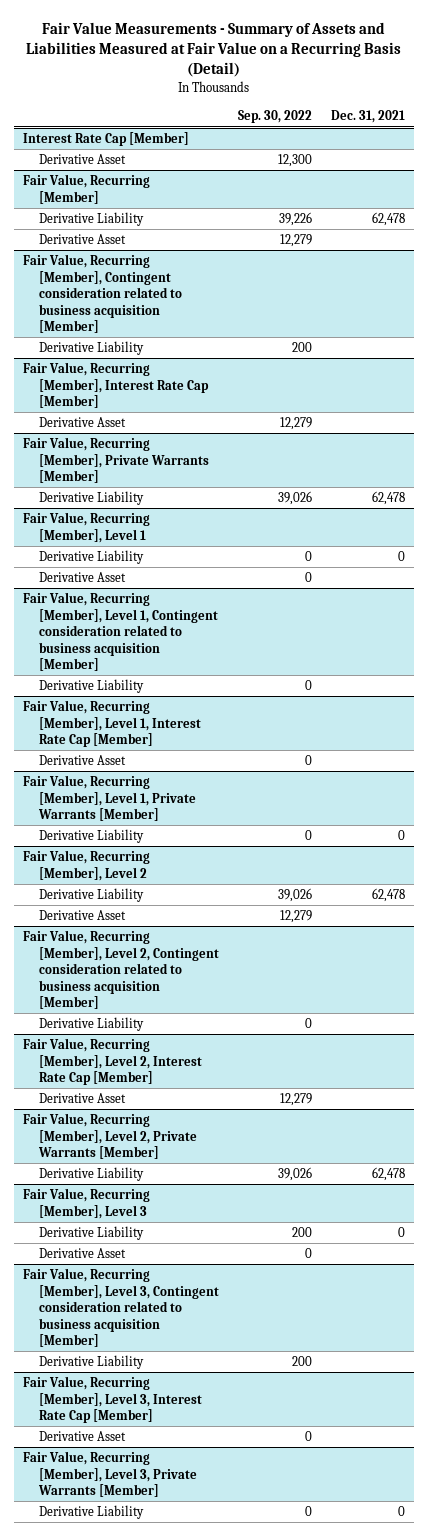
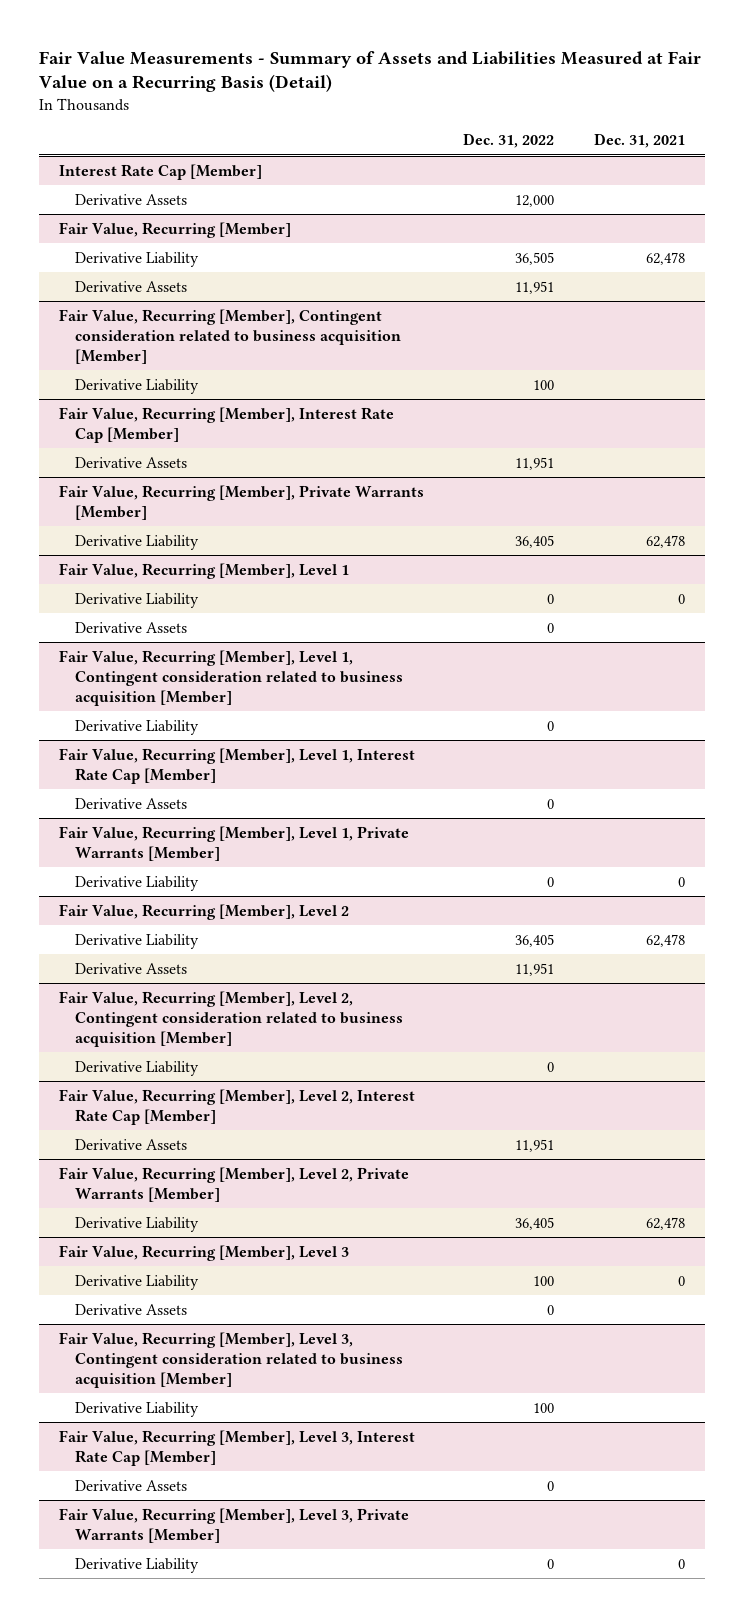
- | Sep. 30, 2022 | Dec. 31, 2021
+ | Dec. 31, 2022 | Dec. 31, 2021
@ Interest Rate Cap [Member]
- Derivative Asset | 12,300 |
+ Derivative Assets | 12,000 |
@ Fair Value, Recurring [Member]
- Derivative Asset | 12,279 |
+ Derivative Assets | 11,951 |
@ Fair Value, Recurring [Member], Interest Rate Cap [Member]
- Derivative Asset | 12,279 |
+ Derivative Assets | 11,951 |
@ Fair Value, Recurring [Member], Level 1
- Derivative Asset | 0 |
+ Derivative Assets | 0 |
@ Fair Value, Recurring [Member], Level 1, Interest Rate Cap [Member]
- Derivative Asset | 0 |
+ Derivative Assets | 0 |
@ Fair Value, Recurring [Member], Level 2
- Derivative Asset | 12,279 |
+ Derivative Assets | 11,951 |
@ Fair Value, Recurring [Member], Level 2, Interest Rate Cap [Member]
- Derivative Asset | 12,279 |
+ Derivative Assets | 11,951 |
@ Fair Value, Recurring [Member], Level 3
- Derivative Asset | 0 |
+ Derivative Assets | 0 |
@ Fair Value, Recurring [Member], Level 3, Interest Rate Cap [Member]
- Derivative Asset | 0 |
+ Derivative Assets | 0 |

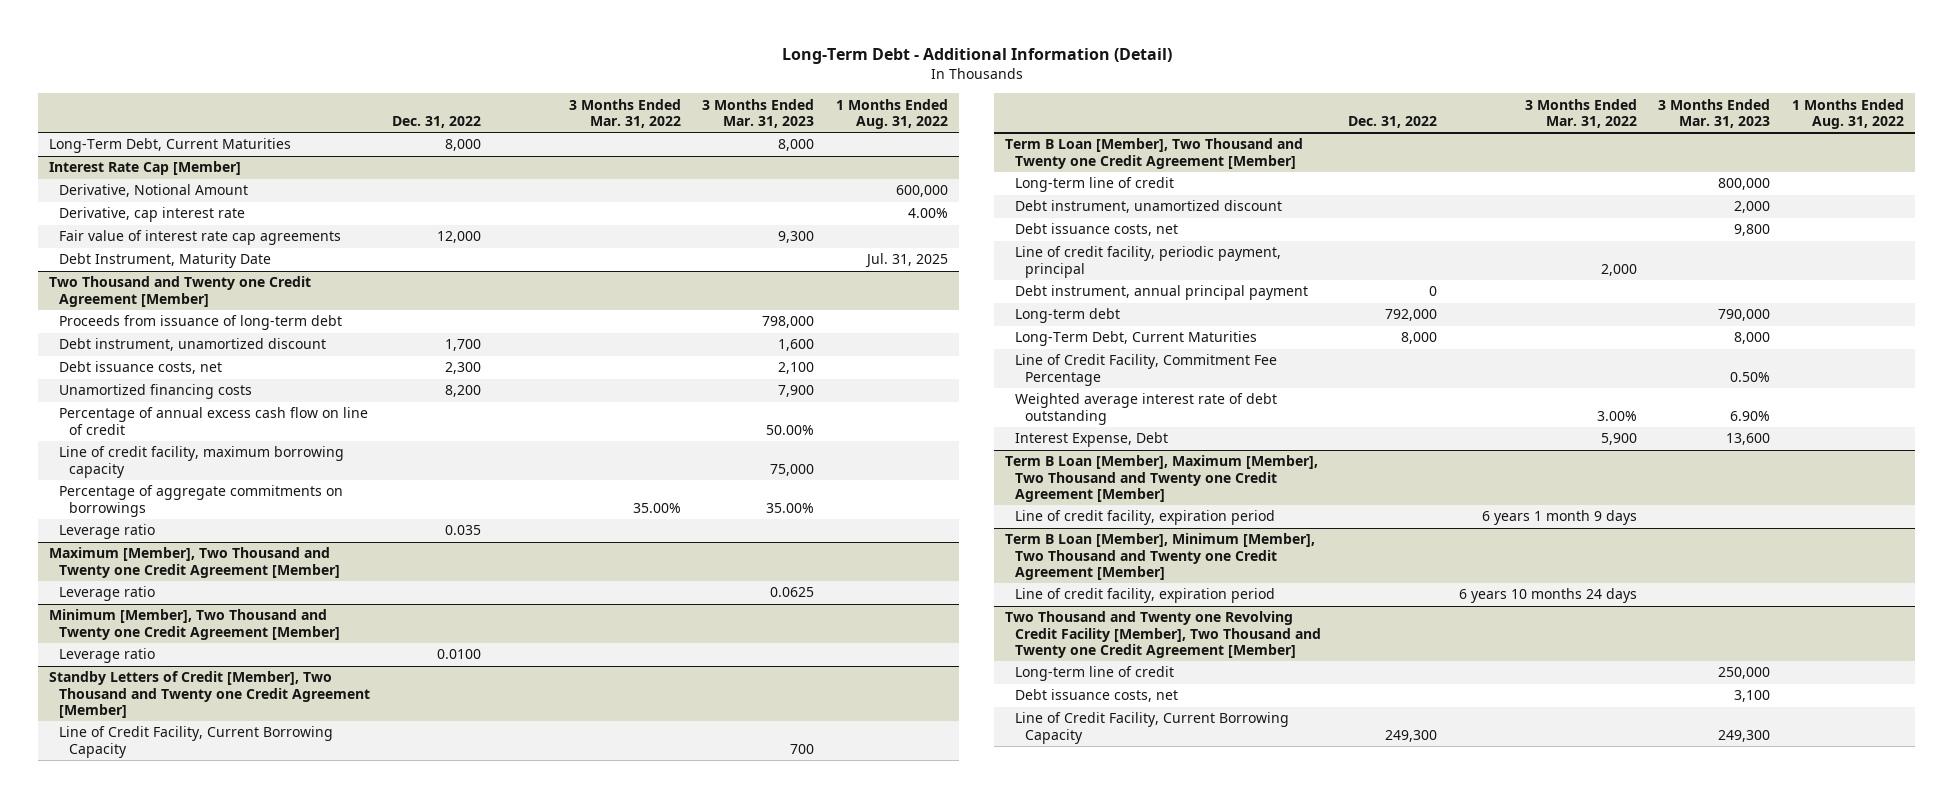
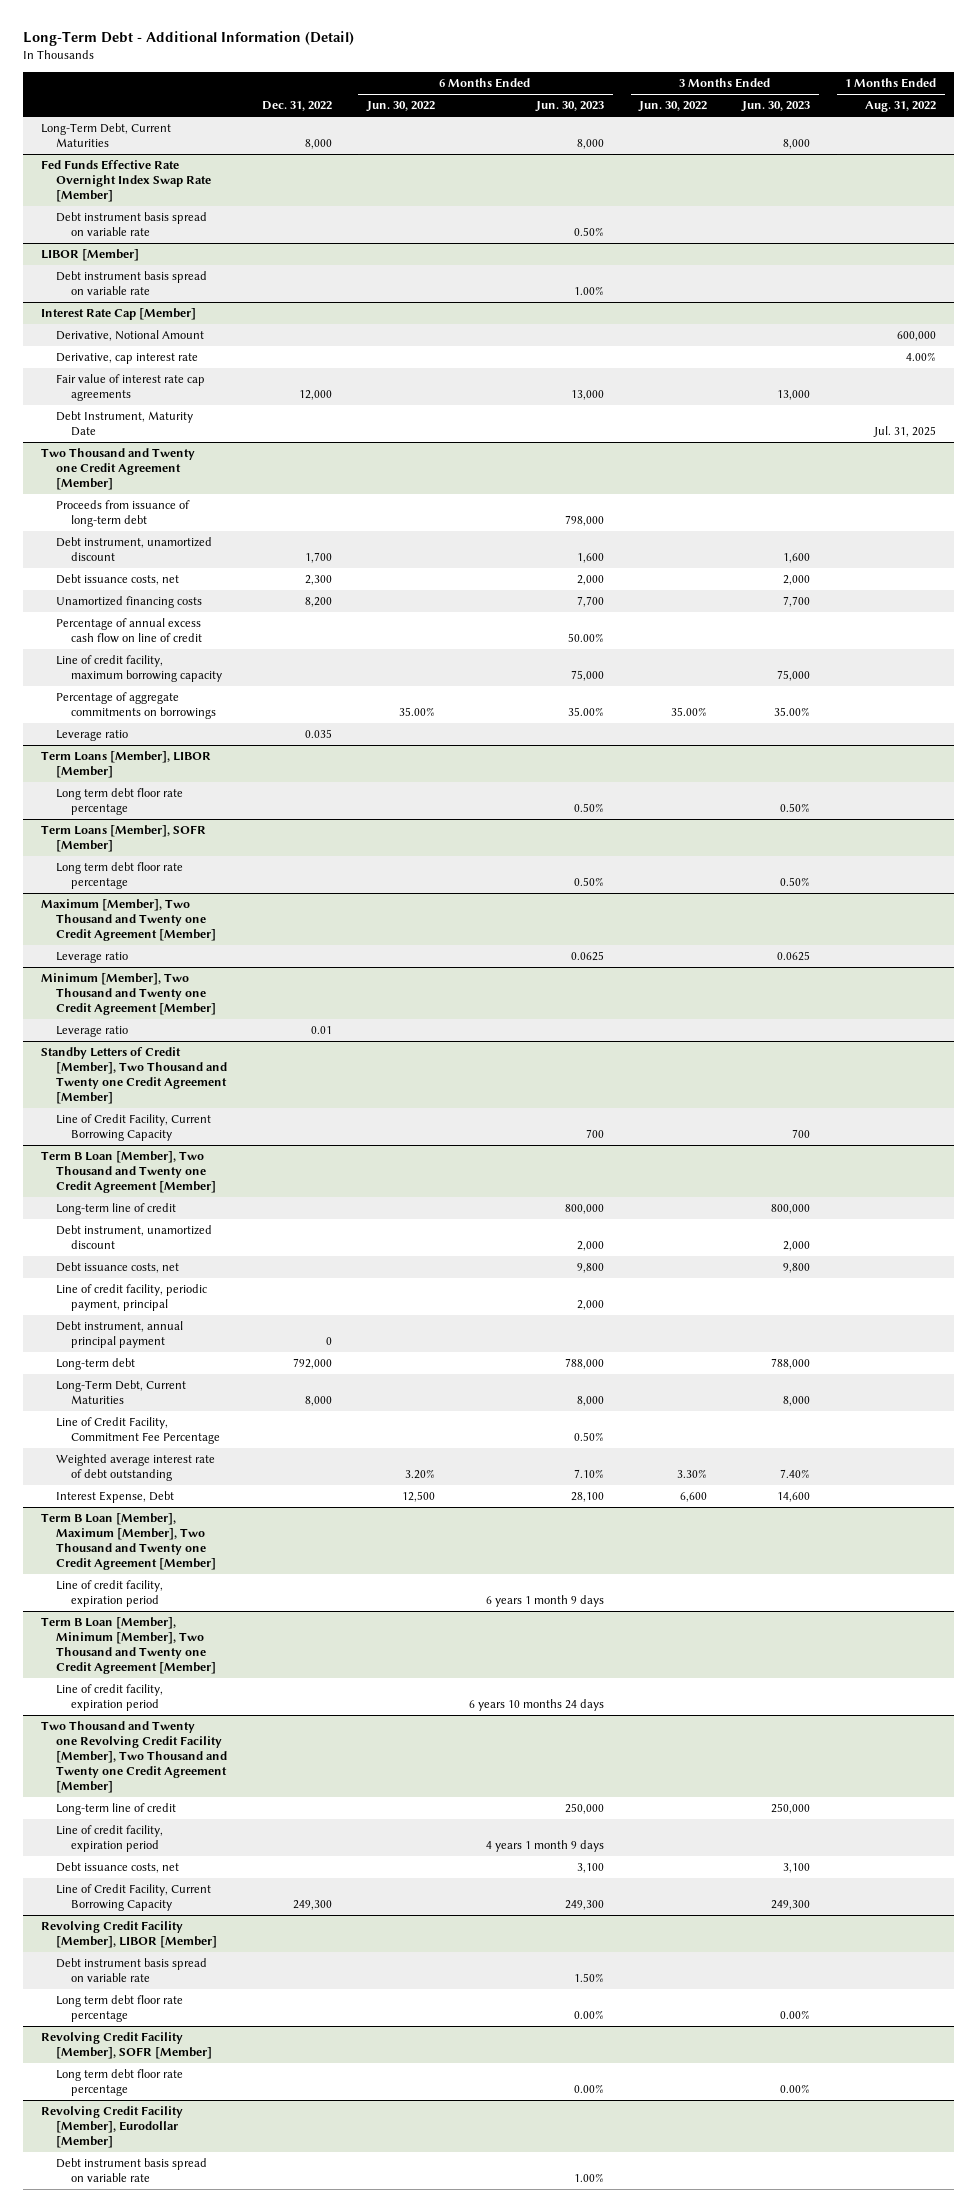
- | Dec. 31, 2022 | 3 Months Ended Mar. 31, 2022 | 3 Months Ended Mar. 31, 2023 | 1 Months Ended Aug. 31, 2022
+ | Dec. 31, 2022 | 6 Months Ended Jun. 30, 2022 | 6 Months Ended Jun. 30, 2023 | 3 Months Ended Jun. 30, 2022 | 3 Months Ended Jun. 30, 2023 | 1 Months Ended Aug. 31, 2022
+ Fed Funds Effective Rate Overnight Index Swap Rate [Member]
+ Debt instrument basis spread on variable rate | | | 0.50% | | |
+ LIBOR [Member]
+ Debt instrument basis spread on variable rate | | | 1.00% | | |
+ Term Loans [Member], LIBOR [Member]
+ Long term debt floor rate percentage | | | 0.50% | | 0.50% |
+ Term Loans [Member], SOFR [Member]
+ Long term debt floor rate percentage | | | 0.50% | | 0.50% |
@ Minimum [Member], Two Thousand and Twenty one Credit Agreement [Member]
- Leverage ratio | 0.0100 | | |
+ Leverage ratio | 0.01 | | | | |
@ Two Thousand and Twenty one Revolving Credit Facility [Member], Two Thousand and Twenty one Credit Agreement [Member]
+ Line of credit facility, expiration period | | | 4 years 1 month 9 days | | |
+ Revolving Credit Facility [Member], LIBOR [Member]
+ Debt instrument basis spread on variable rate | | | 1.50% | | |
+ Long term debt floor rate percentage | | | 0.00% | | 0.00% |
+ Revolving Credit Facility [Member], SOFR [Member]
+ Long term debt floor rate percentage | | | 0.00% | | 0.00% |
+ Revolving Credit Facility [Member], Eurodollar [Member]
+ Debt instrument basis spread on variable rate | | | 1.00% | | |

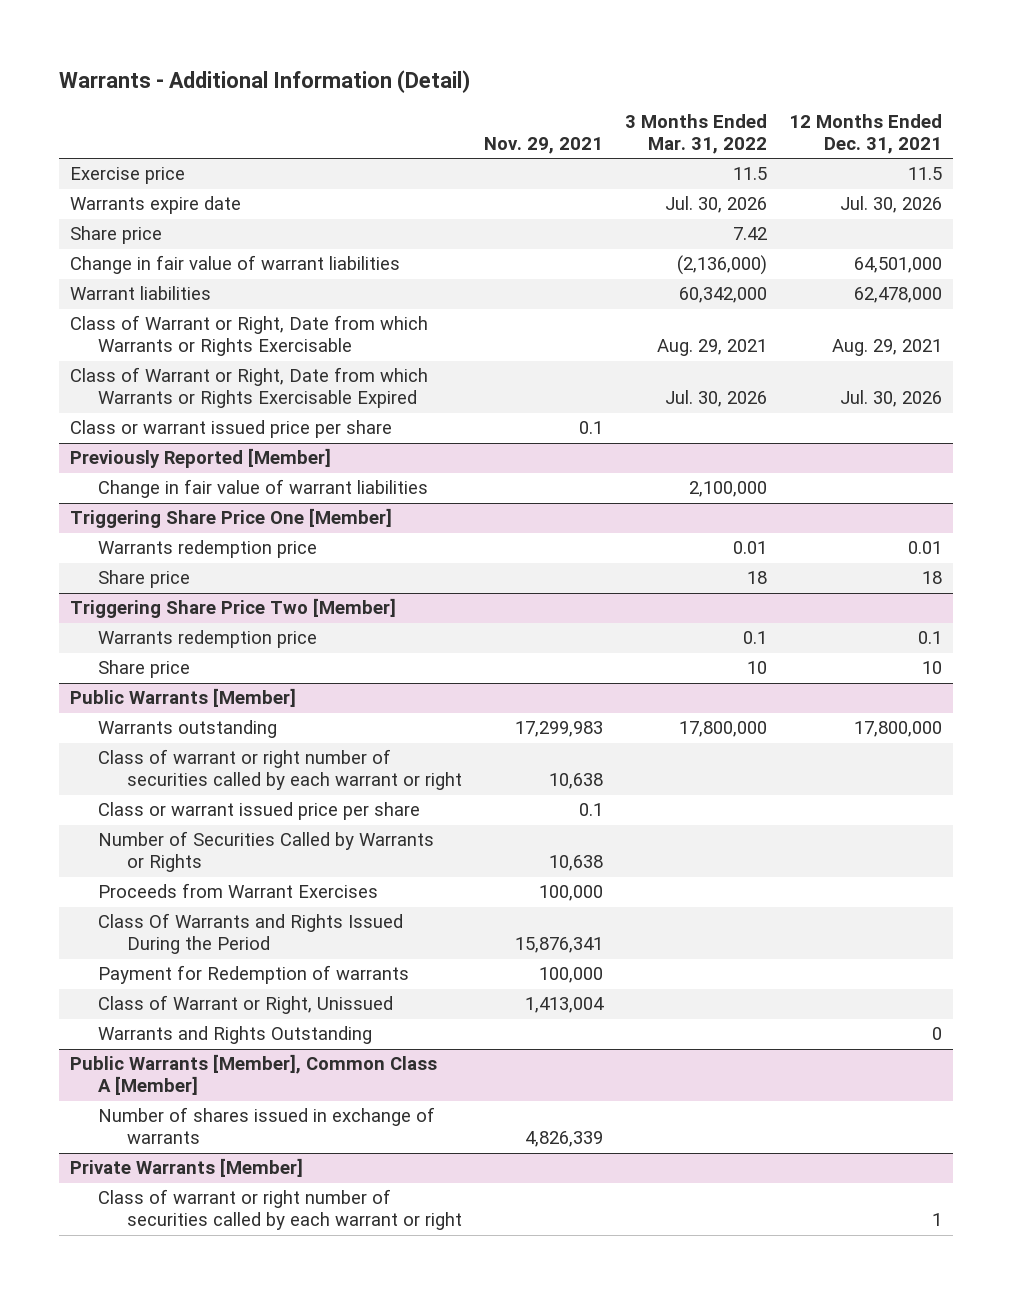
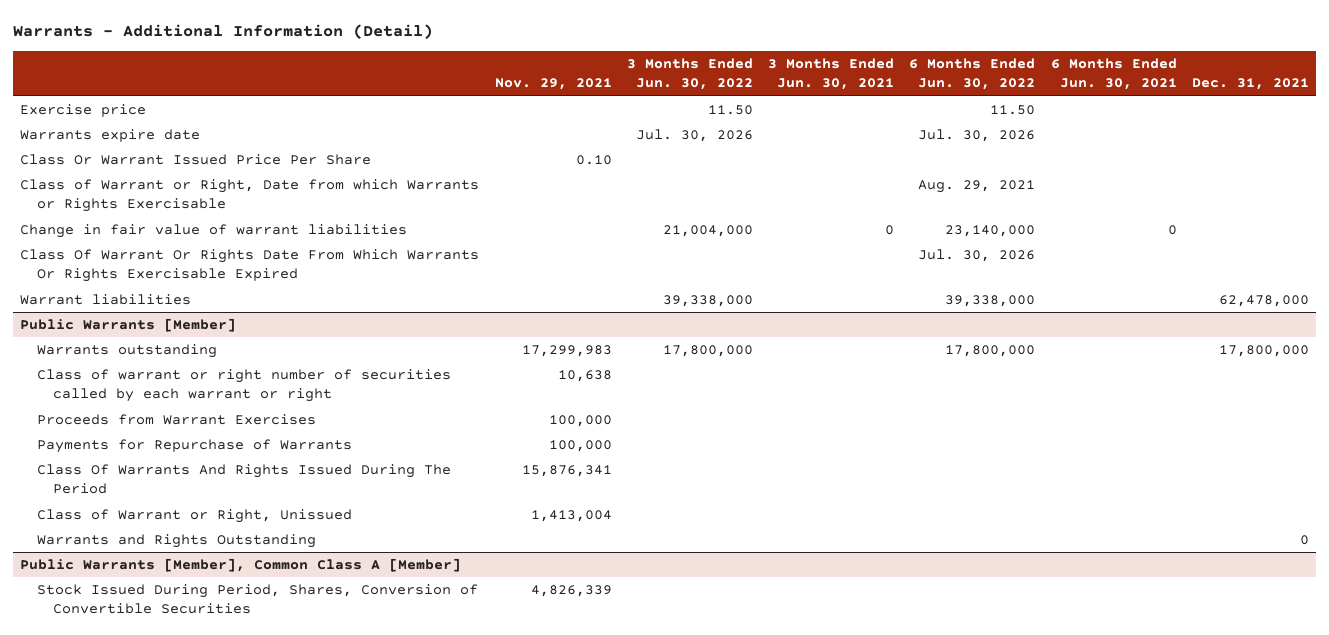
- | Nov. 29, 2021 | 3 Months Ended Mar. 31, 2022 | 12 Months Ended Dec. 31, 2021
+ | Nov. 29, 2021 | 3 Months Ended Jun. 30, 2022 | 3 Months Ended Jun. 30, 2021 | 6 Months Ended Jun. 30, 2022 | 6 Months Ended Jun. 30, 2021 | Dec. 31, 2021
- Share price | | 7.42 |
+ Class Or Warrant Issued Price Per Share | 0.10 | | | | |
moved up: Class of Warrant or Right, Date from which Warrants or Rights Exercisable | | | | Aug. 29, 2021 | |
+ Class Of Warrant Or Rights Date From Which Warrants Or Rights Exercisable Expired | | | | Jul. 30, 2026 | |
- Class of Warrant or Right, Date from which Warrants or Rights Exercisable Expired | | Jul. 30, 2026 | Jul. 30, 2026
- Class or warrant issued price per share | 0.1 | |
- Previously Reported [Member]
- Change in fair value of warrant liabilities | | 2,100,000 |
- Triggering Share Price One [Member]
- Warrants redemption price | | 0.01 | 0.01
- Share price | | 18 | 18
- Triggering Share Price Two [Member]
- Warrants redemption price | | 0.1 | 0.1
- Share price | | 10 | 10
@ Public Warrants [Member]
- Class or warrant issued price per share | 0.1 | |
- Number of Securities Called by Warrants or Rights | 10,638 | |
- Class Of Warrants and Rights Issued During the Period | 15,876,341 | |
- Payment for Redemption of warrants | 100,000 | |
+ Payments for Repurchase of Warrants | 100,000 | | | | |
+ Class Of Warrants And Rights Issued During The Period | 15,876,341 | | | | |
@ Public Warrants [Member], Common Class A [Member]
- Number of shares issued in exchange of warrants | 4,826,339 | |
- Private Warrants [Member]
- Class of warrant or right number of securities called by each warrant or right | | | 1
@ Public Warrants [Member], Common Class A [Member]
+ Stock Issued During Period, Shares, Conversion of Convertible Securities | 4,826,339 | | | | |

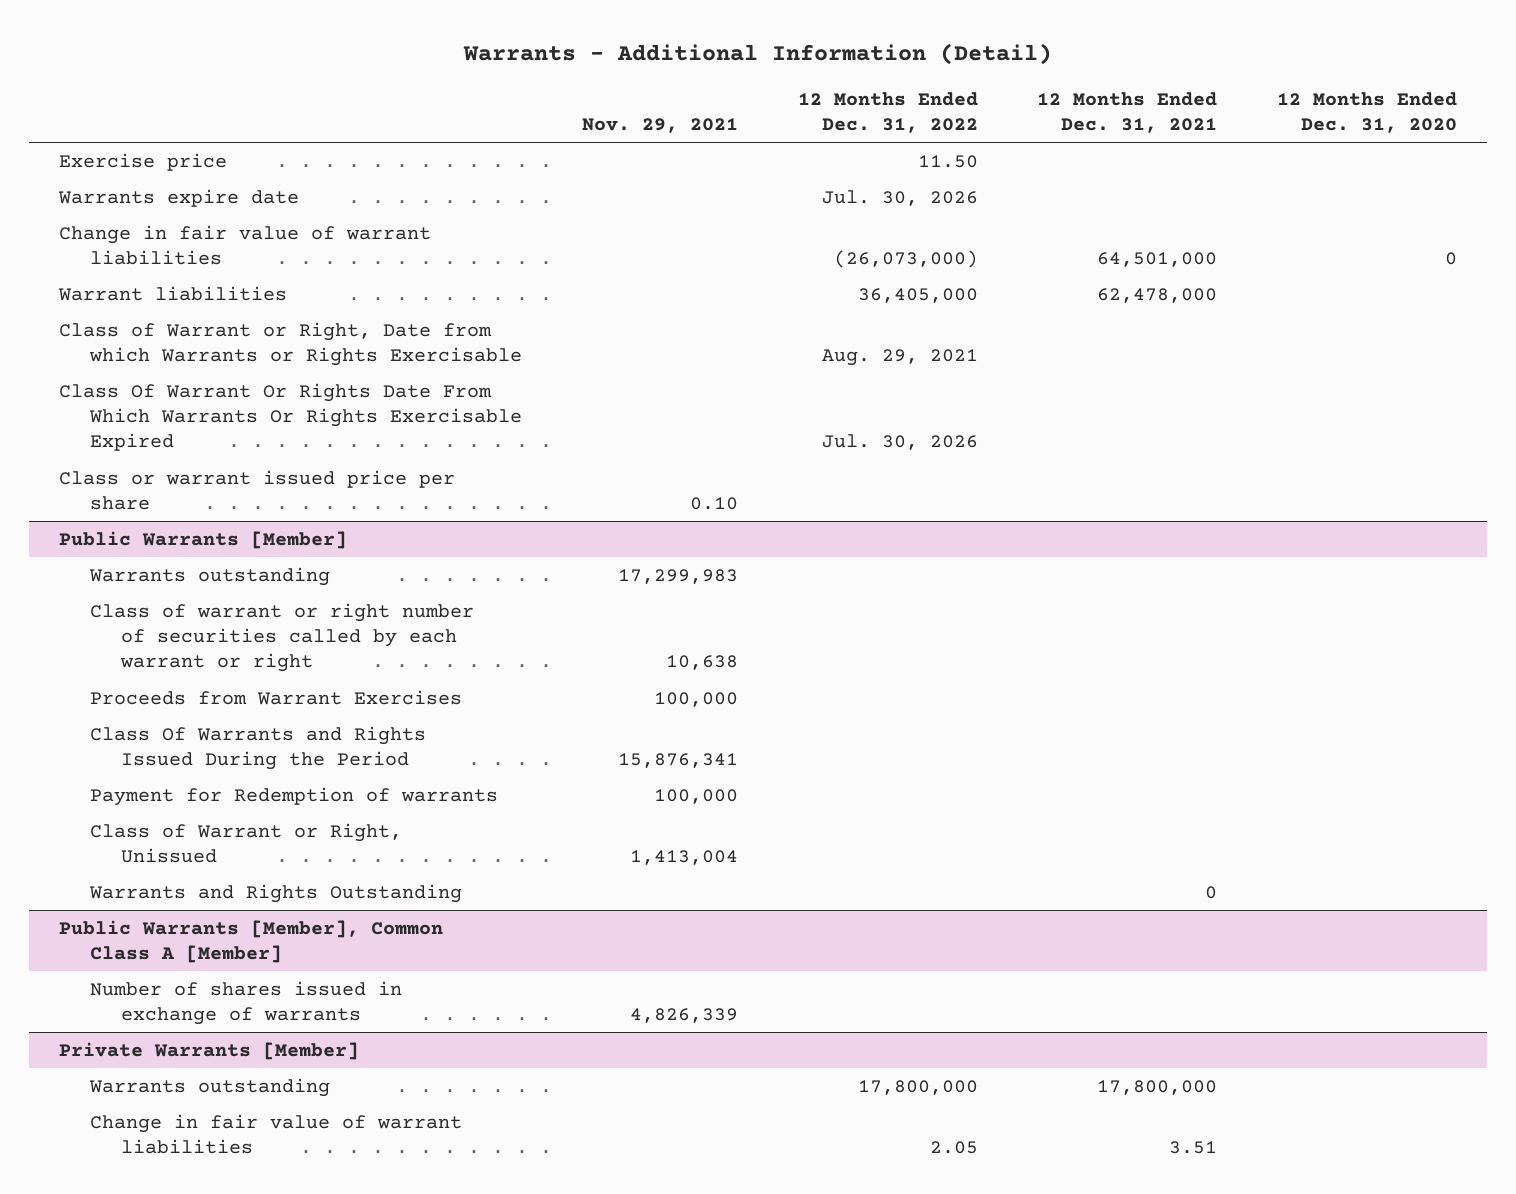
- | Nov. 29, 2021 | 3 Months Ended Jun. 30, 2022 | 3 Months Ended Jun. 30, 2021 | 6 Months Ended Jun. 30, 2022 | 6 Months Ended Jun. 30, 2021 | Dec. 31, 2021
+ | Nov. 29, 2021 | 12 Months Ended Dec. 31, 2022 | 12 Months Ended Dec. 31, 2021 | 12 Months Ended Dec. 31, 2020
- Class Or Warrant Issued Price Per Share | 0.10 | | | | |
moved down: Class of Warrant or Right, Date from which Warrants or Rights Exercisable | | Aug. 29, 2021 | |
moved down: Class Of Warrant Or Rights Date From Which Warrants Or Rights Exercisable Expired | | Jul. 30, 2026 | |
+ Class or warrant issued price per share | 0.10 | | |
@ Public Warrants [Member]
- Payments for Repurchase of Warrants | 100,000 | | | | |
- Class Of Warrants And Rights Issued During The Period | 15,876,341 | | | | |
+ Class Of Warrants and Rights Issued During the Period | 15,876,341 | | |
+ Payment for Redemption of warrants | 100,000 | | |
@ Public Warrants [Member], Common Class A [Member]
- Stock Issued During Period, Shares, Conversion of Convertible Securities | 4,826,339 | | | | |
+ Number of shares issued in exchange of warrants | 4,826,339 | | |
+ Private Warrants [Member]
+ Warrants outstanding | | 17,800,000 | 17,800,000 |
+ Change in fair value of warrant liabilities | | 2.05 | 3.51 |

